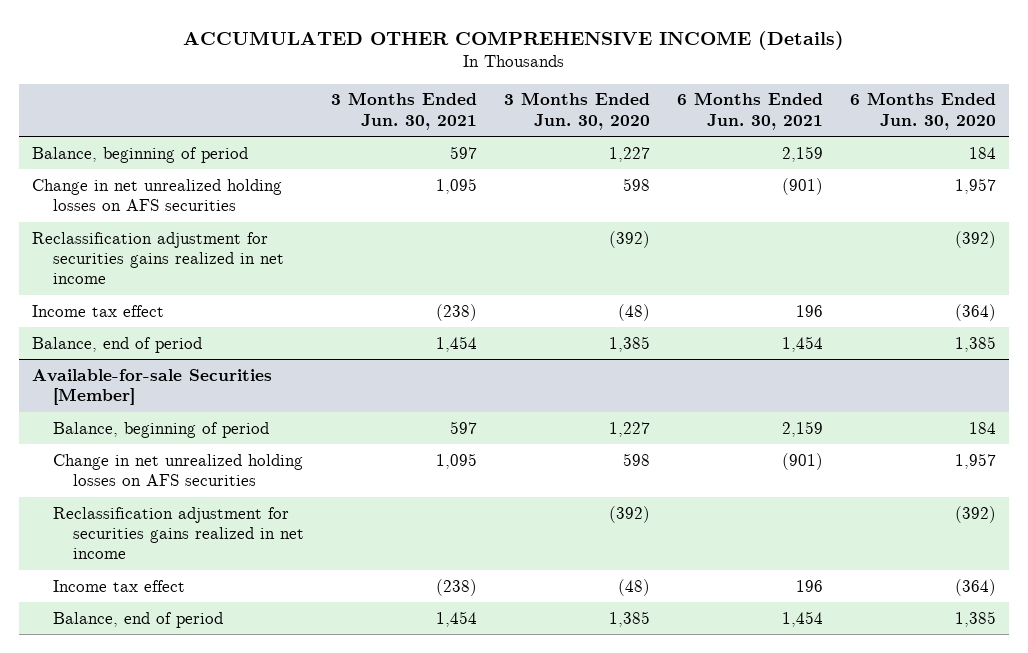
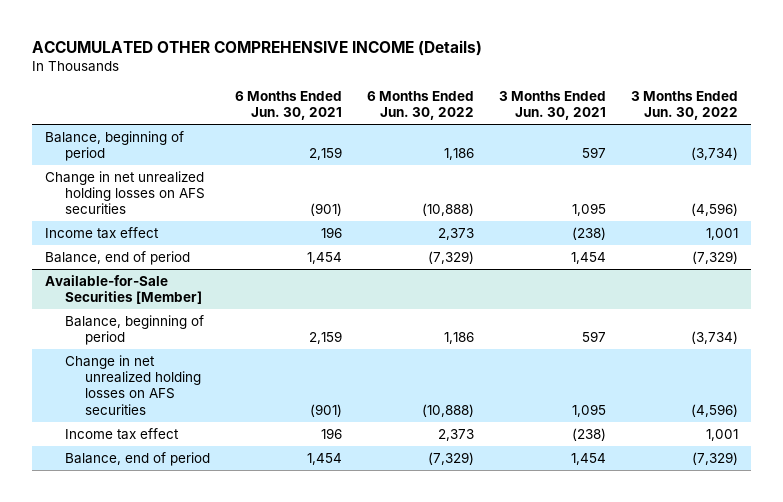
- | 3 Months Ended Jun. 30, 2021 | 3 Months Ended Jun. 30, 2020 | 6 Months Ended Jun. 30, 2021 | 6 Months Ended Jun. 30, 2020
+ | 6 Months Ended Jun. 30, 2021 | 6 Months Ended Jun. 30, 2022 | 3 Months Ended Jun. 30, 2021 | 3 Months Ended Jun. 30, 2022
- Reclassification adjustment for securities gains realized in net income | | (392) | | (392)
- Available-for-sale Securities [Member]
+ Available-for-Sale Securities [Member]
- Reclassification adjustment for securities gains realized in net income | | (392) | | (392)

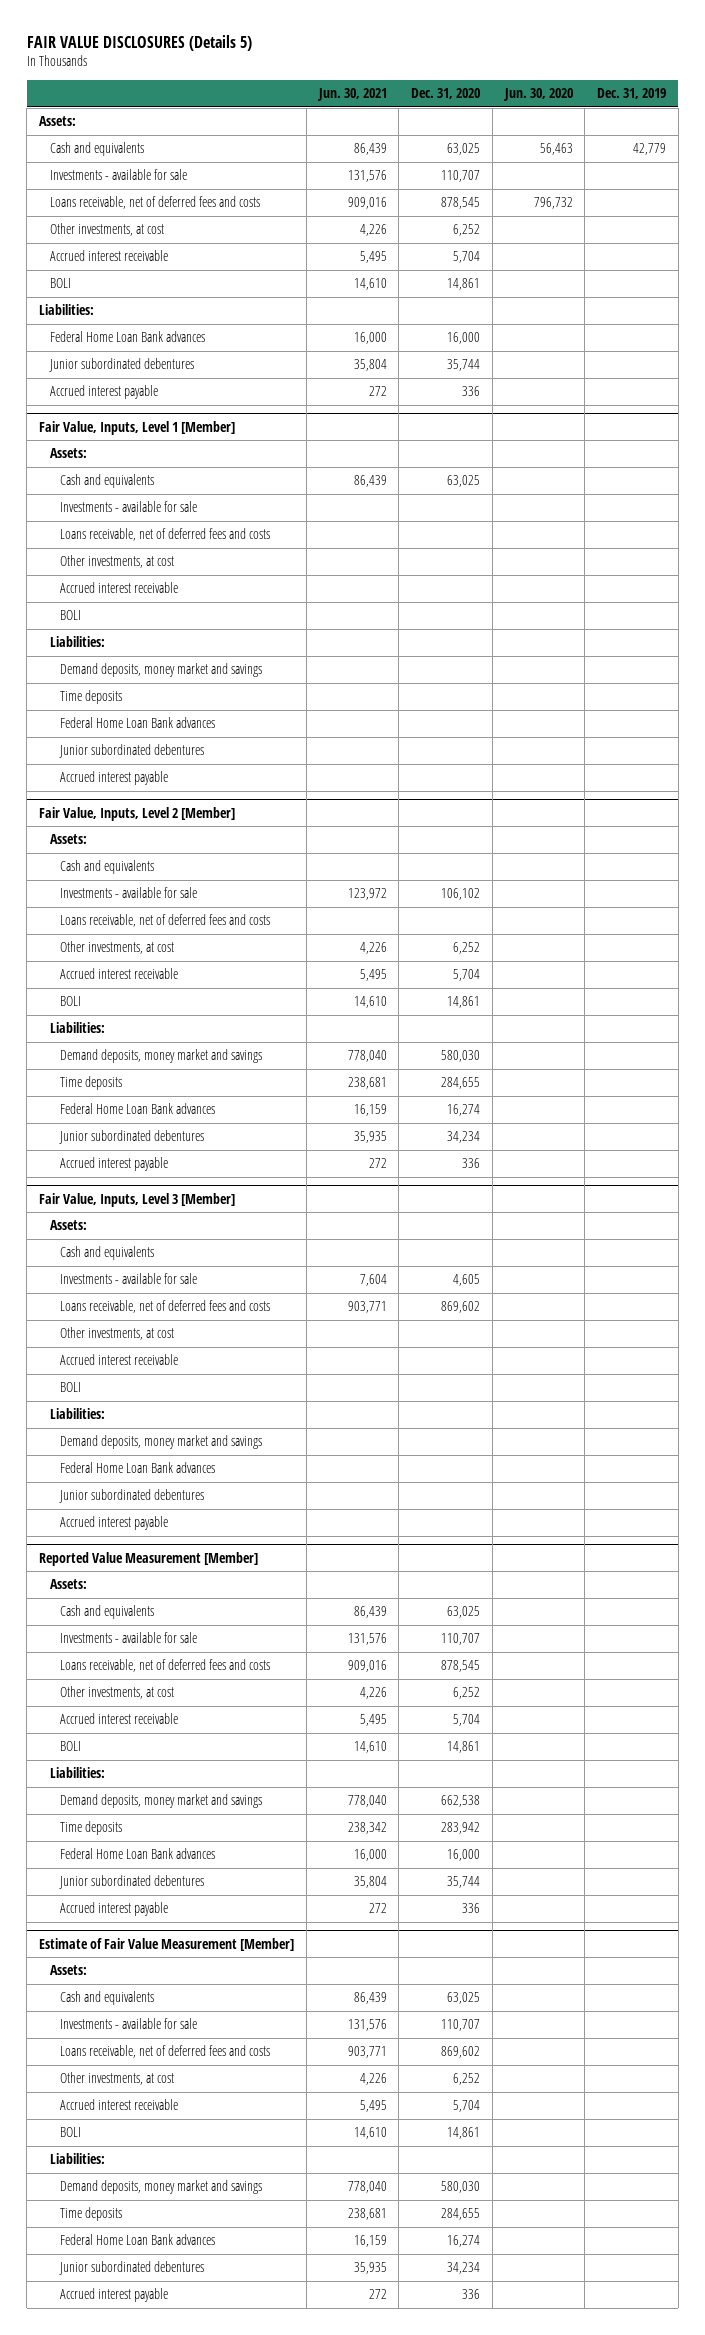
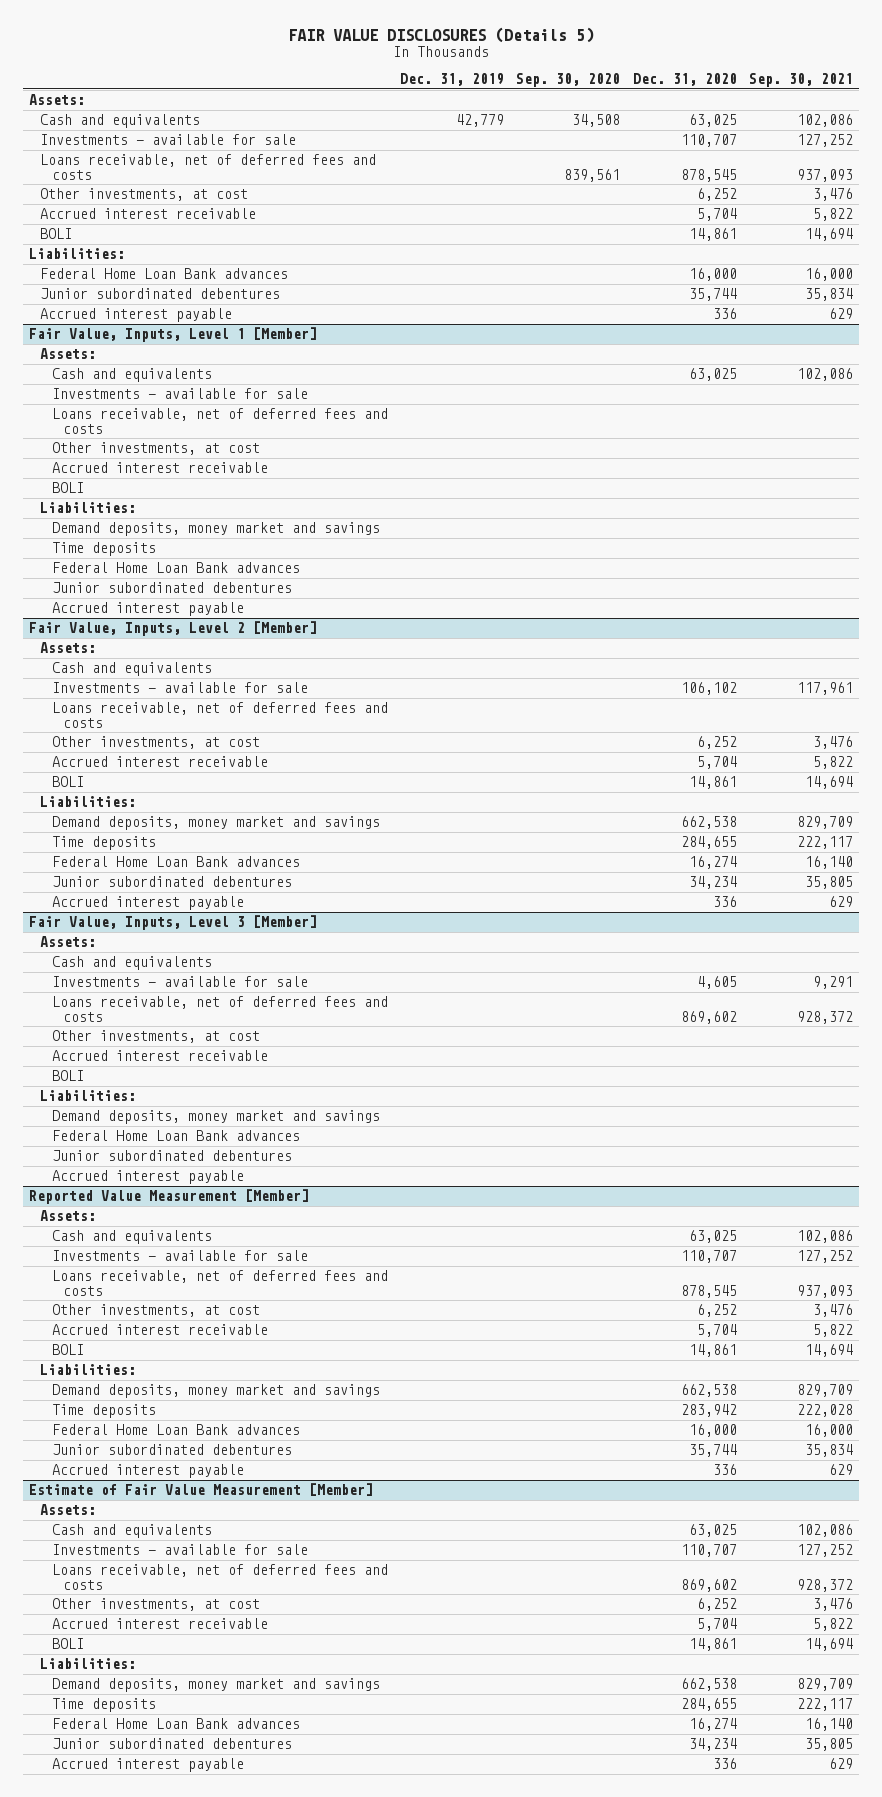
- | Jun. 30, 2021 | Dec. 31, 2020 | Jun. 30, 2020 | Dec. 31, 2019
+ | Dec. 31, 2019 | Sep. 30, 2020 | Dec. 31, 2020 | Sep. 30, 2021
@ Fair Value, Inputs, Level 2 [Member]
- Demand deposits, money market and savings | 778,040 | 580,030 | |
+ Demand deposits, money market and savings | | | 662,538 | 829,709
@ Estimate of Fair Value Measurement [Member]
- Demand deposits, money market and savings | 778,040 | 580,030 | |
+ Demand deposits, money market and savings | | | 662,538 | 829,709

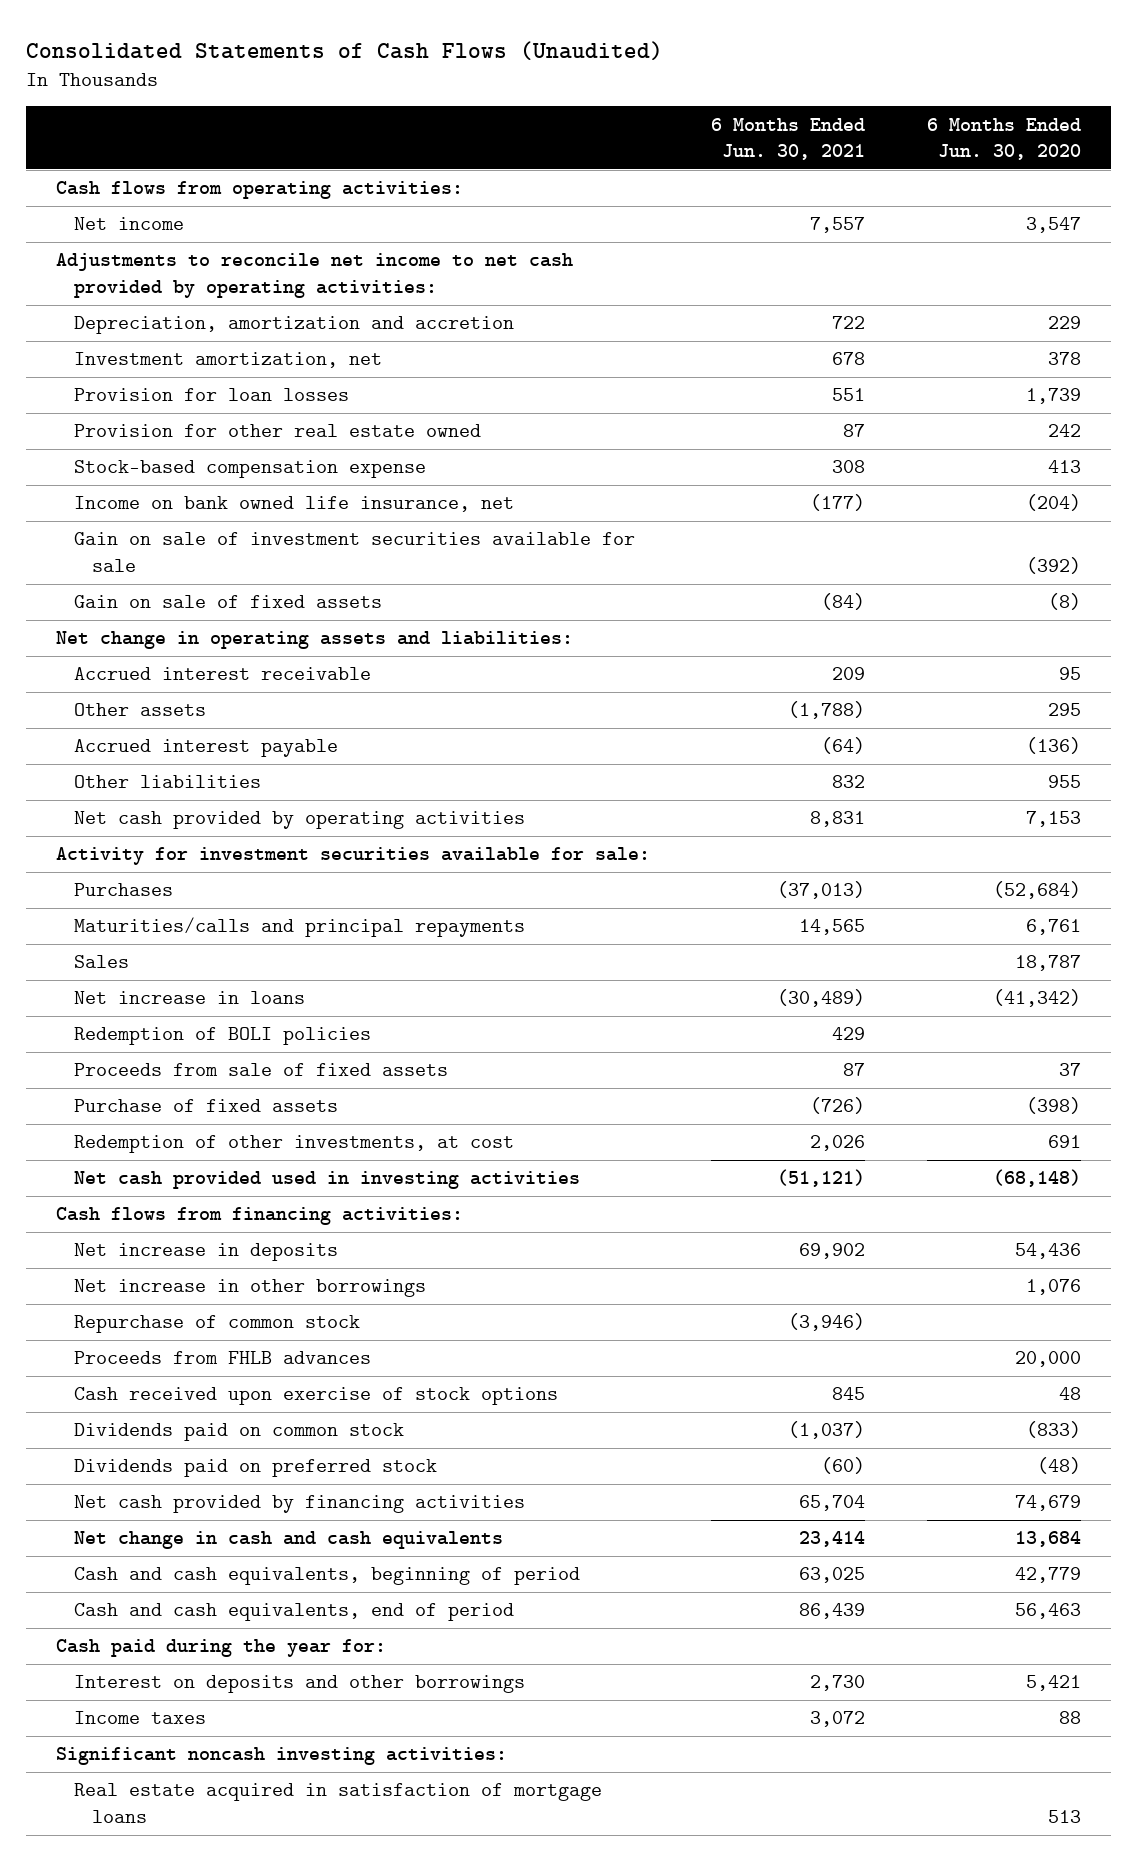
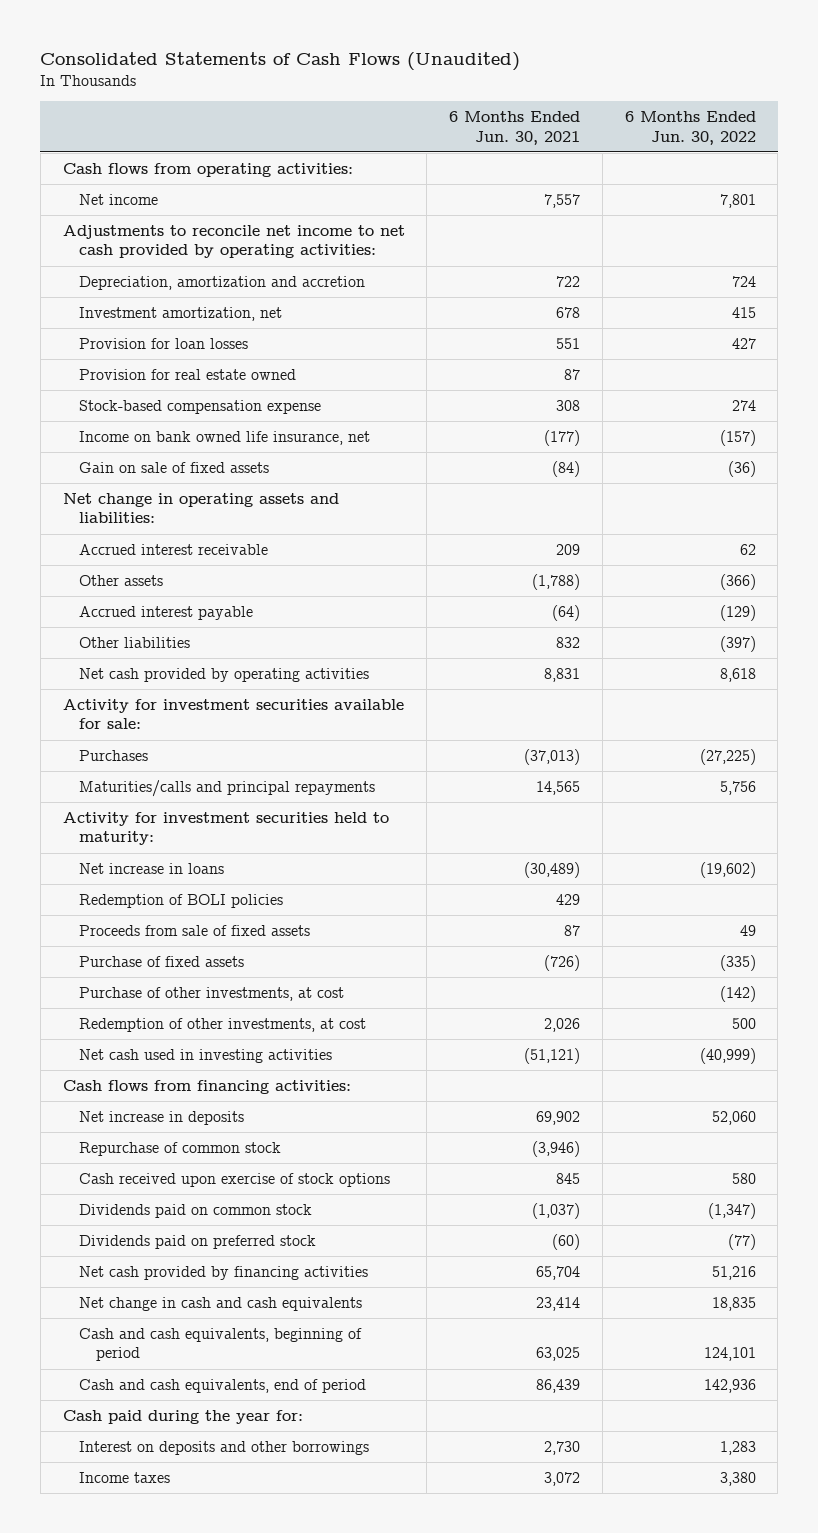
- | 6 Months Ended Jun. 30, 2021 | 6 Months Ended Jun. 30, 2020
+ | 6 Months Ended Jun. 30, 2021 | 6 Months Ended Jun. 30, 2022
- Provision for other real estate owned | 87 | 242
+ Provision for real estate owned | 87 |
- Gain on sale of investment securities available for sale | | (392)
- Sales | | 18,787
+ Activity for investment securities held to maturity:
+ Purchase of other investments, at cost | | (142)
- Net cash provided used in investing activities | (51,121) | (68,148)
+ Net cash used in investing activities | (51,121) | (40,999)
- Net increase in other borrowings | | 1,076
- Proceeds from FHLB advances | | 20,000
- Significant noncash investing activities:
- Real estate acquired in satisfaction of mortgage loans | | 513

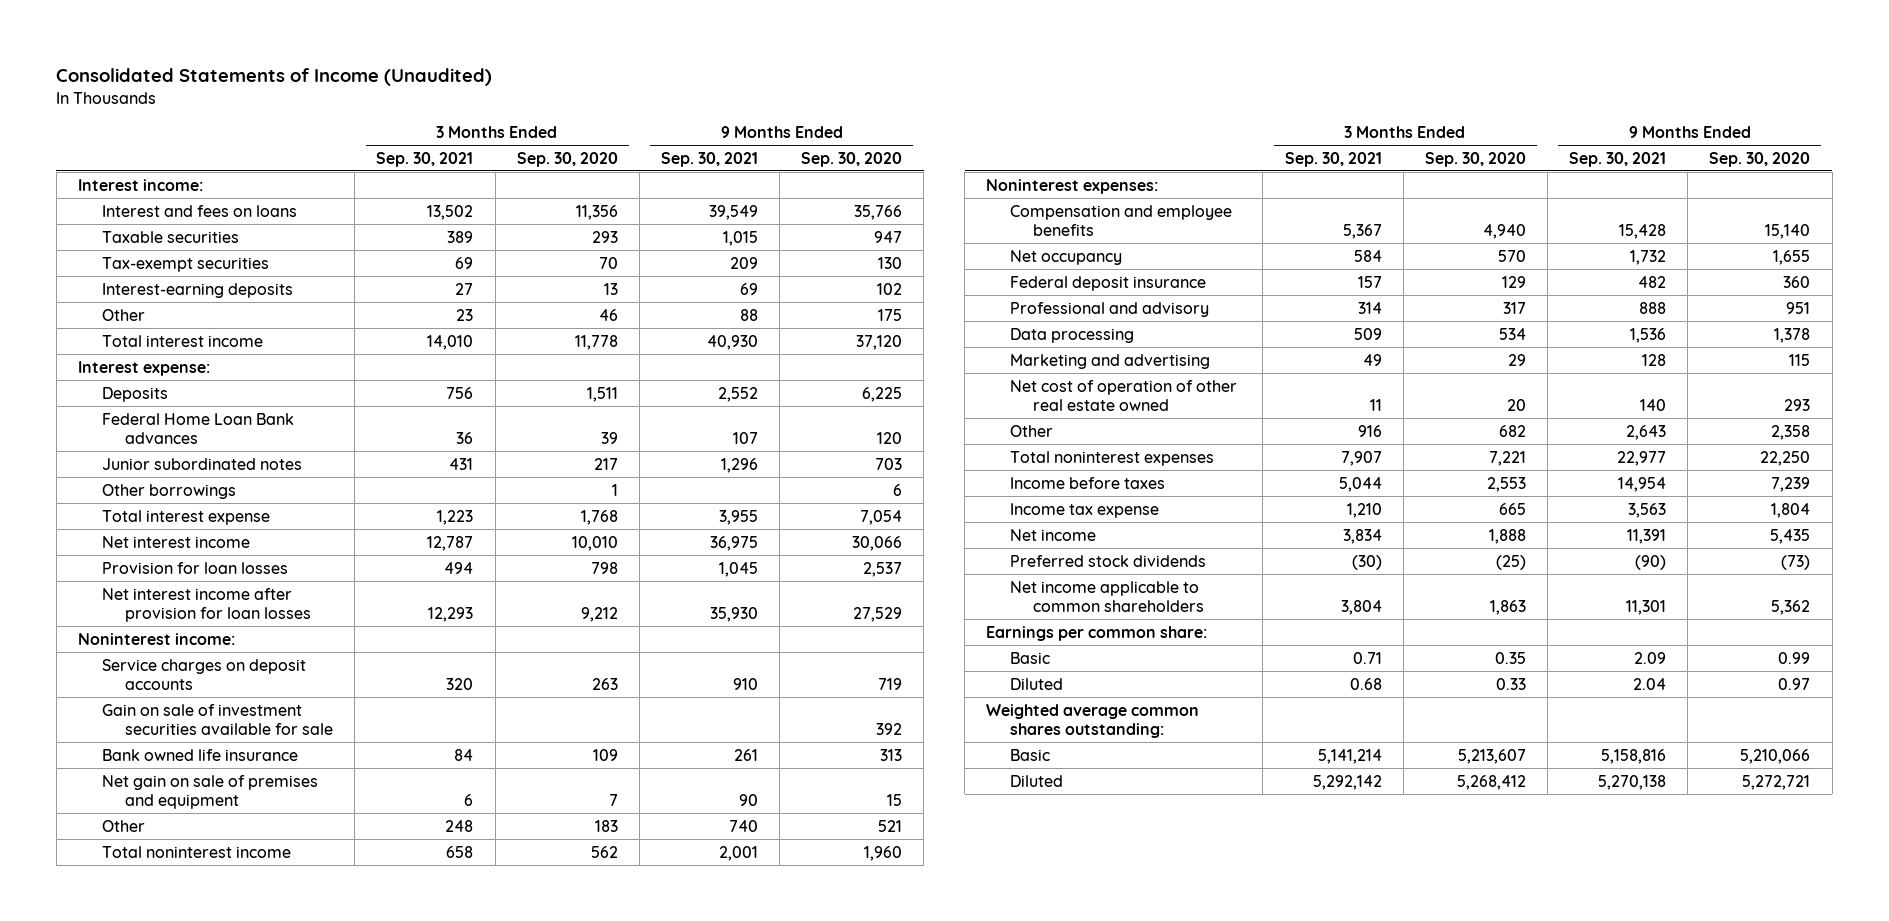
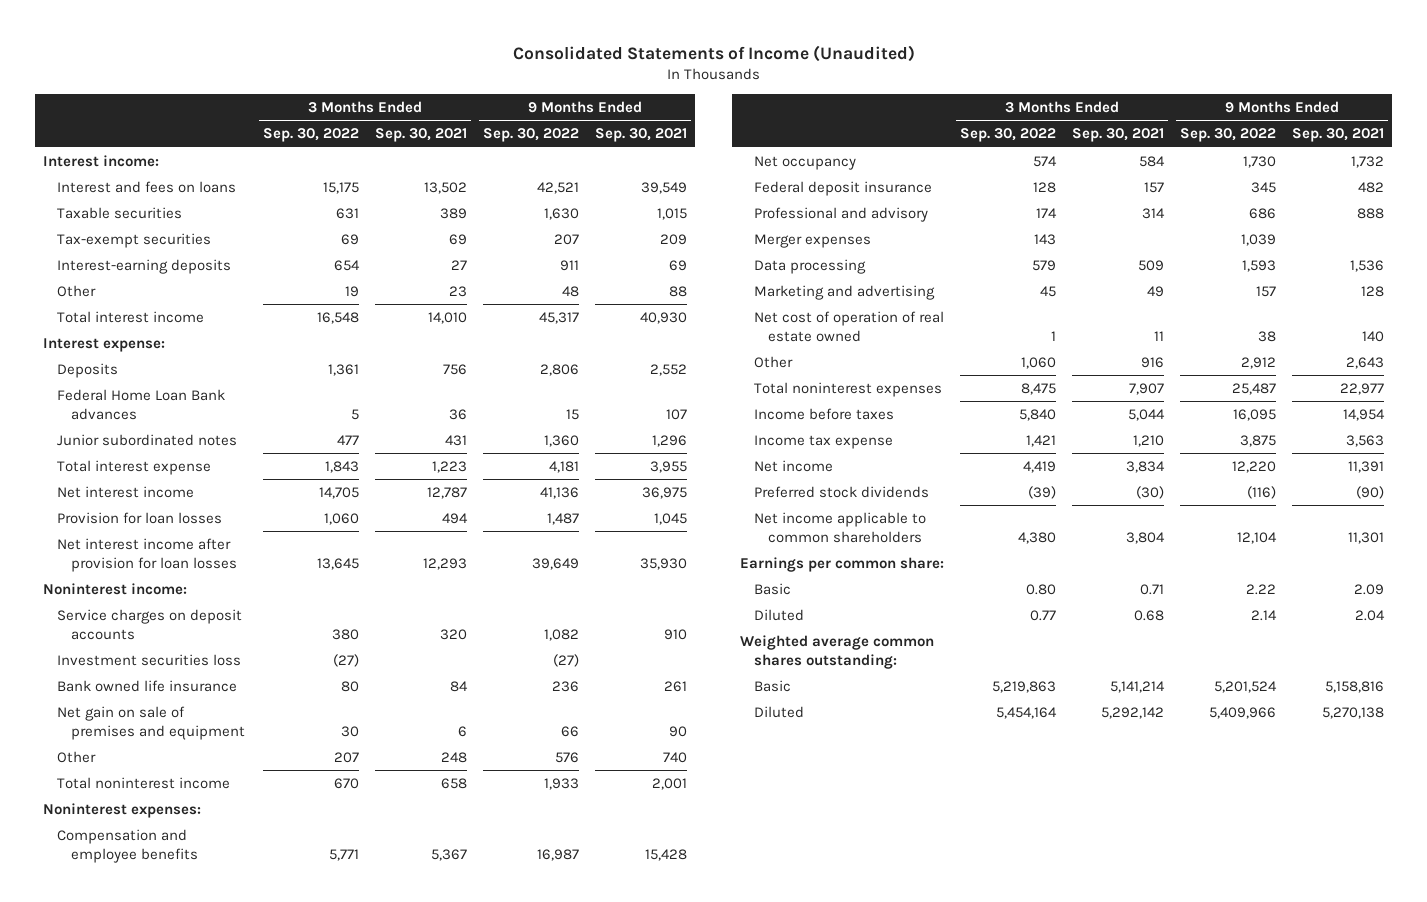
- | 3 Months Ended Sep. 30, 2021 | 3 Months Ended Sep. 30, 2020 | 9 Months Ended Sep. 30, 2021 | 9 Months Ended Sep. 30, 2020
+ | 3 Months Ended Sep. 30, 2022 | 3 Months Ended Sep. 30, 2021 | 9 Months Ended Sep. 30, 2022 | 9 Months Ended Sep. 30, 2021
- Other borrowings | | 1 | | 6
- Gain on sale of investment securities available for sale | | | | 392
+ Investment securities loss | (27) | | (27) |
+ Merger expenses | 143 | | 1,039 |
- Net cost of operation of other real estate owned | 11 | 20 | 140 | 293
+ Net cost of operation of real estate owned | 1 | 11 | 38 | 140

